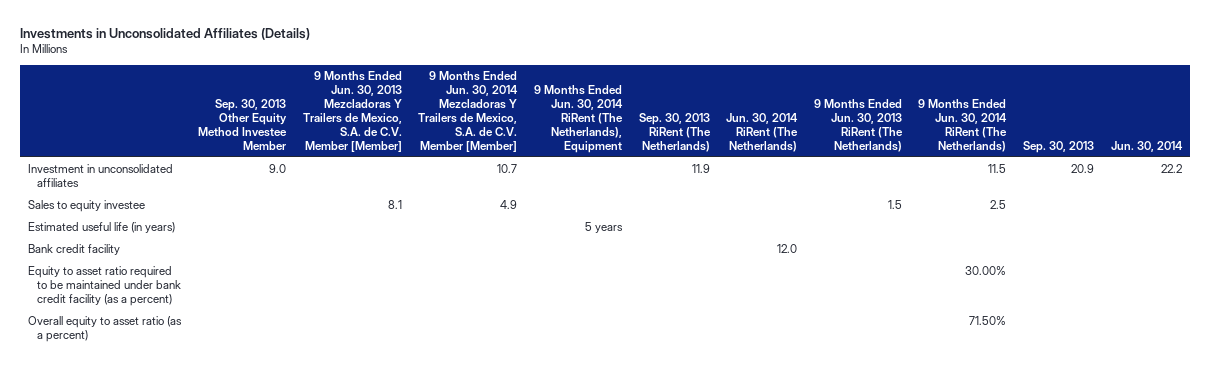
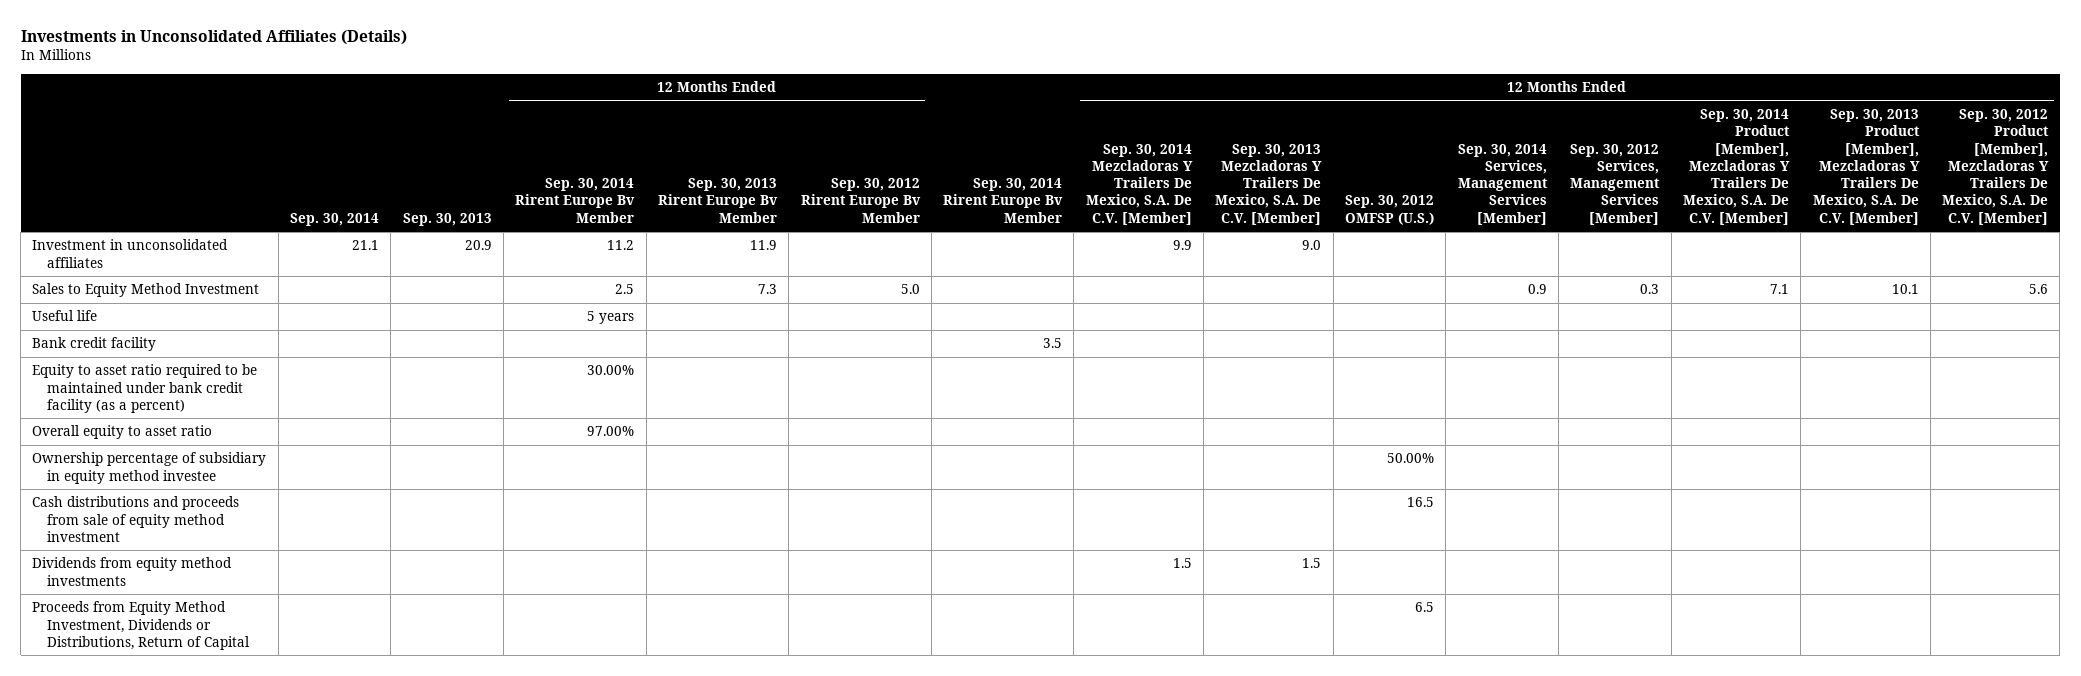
- | Sep. 30, 2013 Other Equity Method Investee Member | 9 Months Ended Jun. 30, 2013 Mezcladoras Y Trailers de Mexico, S.A. de C.V. Member [Member] | 9 Months Ended Jun. 30, 2014 Mezcladoras Y Trailers de Mexico, S.A. de C.V. Member [Member] | 9 Months Ended Jun. 30, 2014 RiRent (The Netherlands), Equipment | Sep. 30, 2013 RiRent (The Netherlands) | Jun. 30, 2014 RiRent (The Netherlands) | 9 Months Ended Jun. 30, 2013 RiRent (The Netherlands) | 9 Months Ended Jun. 30, 2014 RiRent (The Netherlands) | Sep. 30, 2013 | Jun. 30, 2014
+ | Sep. 30, 2014 | Sep. 30, 2013 | 12 Months Ended Sep. 30, 2014 Rirent Europe Bv Member | 12 Months Ended Sep. 30, 2013 Rirent Europe Bv Member | 12 Months Ended Sep. 30, 2012 Rirent Europe Bv Member | Sep. 30, 2014 Rirent Europe Bv Member | 12 Months Ended Sep. 30, 2014 Mezcladoras Y Trailers De Mexico, S.A. De C.V. [Member] | 12 Months Ended Sep. 30, 2013 Mezcladoras Y Trailers De Mexico, S.A. De C.V. [Member] | 12 Months Ended Sep. 30, 2012 OMFSP (U.S.) | 12 Months Ended Sep. 30, 2014 Services, Management Services [Member] | 12 Months Ended Sep. 30, 2012 Services, Management Services [Member] | 12 Months Ended Sep. 30, 2014 Product [Member], Mezcladoras Y Trailers De Mexico, S.A. De C.V. [Member] | 12 Months Ended Sep. 30, 2013 Product [Member], Mezcladoras Y Trailers De Mexico, S.A. De C.V. [Member] | 12 Months Ended Sep. 30, 2012 Product [Member], Mezcladoras Y Trailers De Mexico, S.A. De C.V. [Member]
- Sales to equity investee | | 8.1 | 4.9 | | | | 1.5 | 2.5 | |
- Estimated useful life (in years) | | | | 5 years | | | | | |
+ Sales to Equity Method Investment | | | 2.5 | 7.3 | 5.0 | | | | | 0.9 | 0.3 | 7.1 | 10.1 | 5.6
+ Useful life | | | 5 years | | | | | | | | | | |
- Overall equity to asset ratio (as a percent) | | | | | | | | 71.50% | |
+ Overall equity to asset ratio | | | 97.00% | | | | | | | | | | |
+ Ownership percentage of subsidiary in equity method investee | | | | | | | | | 50.00% | | | | |
+ Cash distributions and proceeds from sale of equity method investment | | | | | | | | | 16.5 | | | | |
+ Dividends from equity method investments | | | | | | | 1.5 | 1.5 | | | | | |
+ Proceeds from Equity Method Investment, Dividends or Distributions, Return of Capital | | | | | | | | | 6.5 | | | | |

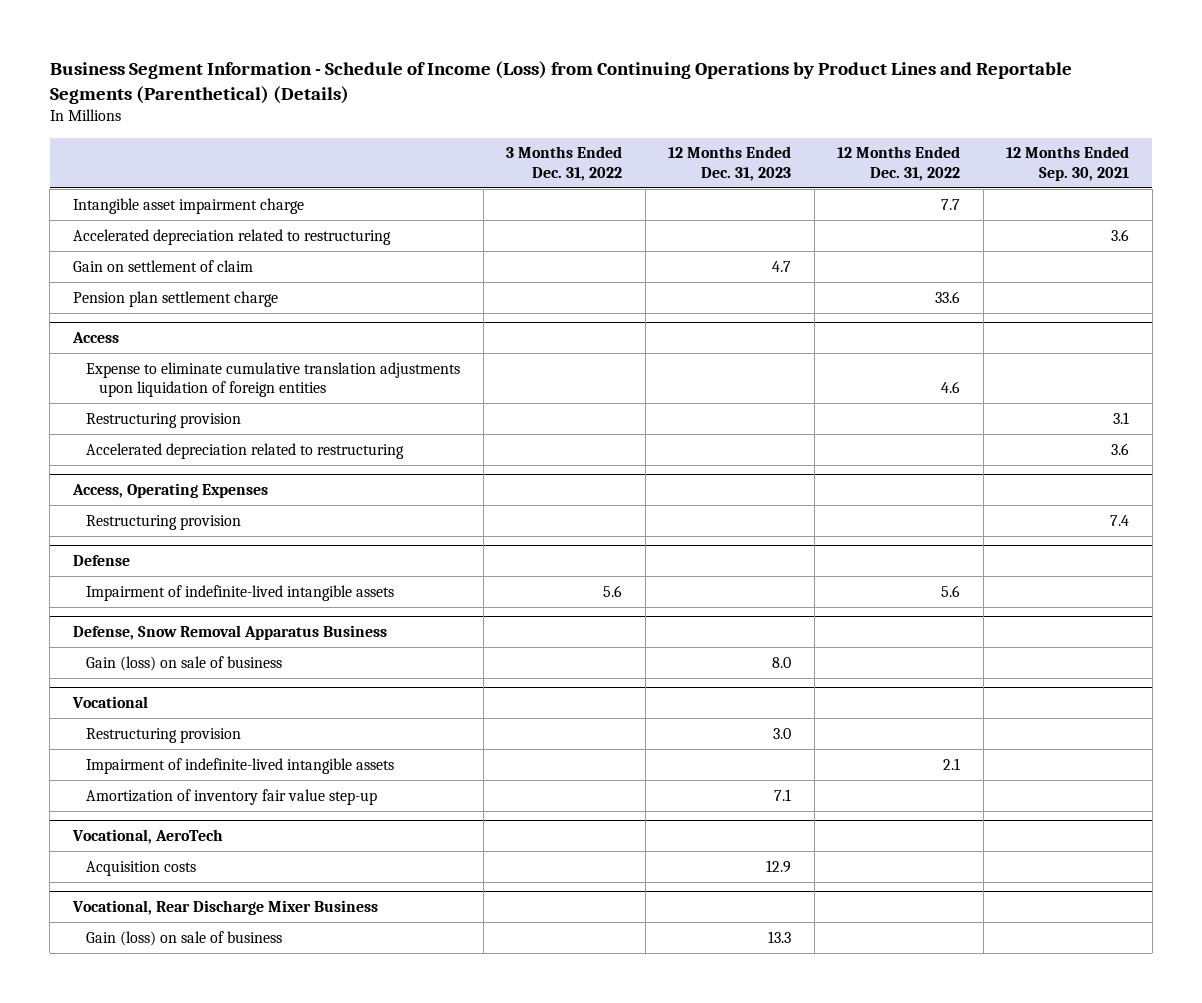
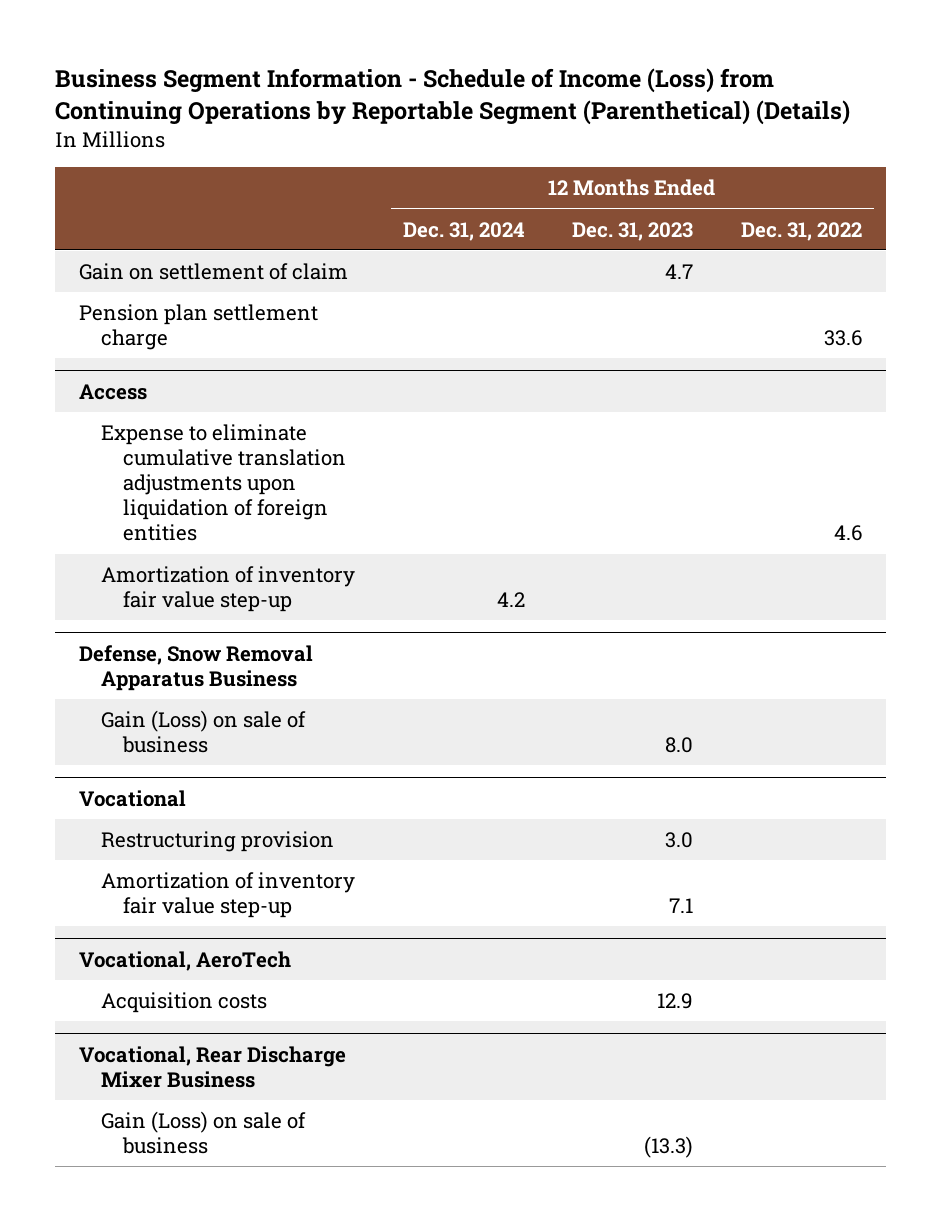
- Business Segment Information - Schedule of Income (Loss) from Continuing Operations by Product Lines and Reportable Segments (Parenthetical) (Details)
+ Business Segment Information - Schedule of Income (Loss) from Continuing Operations by Reportable Segment (Parenthetical) (Details)
- | 3 Months Ended Dec. 31, 2022 | 12 Months Ended Dec. 31, 2023 | 12 Months Ended Dec. 31, 2022 | 12 Months Ended Sep. 30, 2021
+ | 12 Months Ended Dec. 31, 2024 | 12 Months Ended Dec. 31, 2023 | 12 Months Ended Dec. 31, 2022
- Intangible asset impairment charge | | | 7.7 |
- Accelerated depreciation related to restructuring | | | | 3.6
@ Access
- Restructuring provision | | | | 3.1
- Accelerated depreciation related to restructuring | | | | 3.6
- Access, Operating Expenses
- Restructuring provision | | | | 7.4
- Defense
- Impairment of indefinite-lived intangible assets | 5.6 | | 5.6 |
@ Access
+ Amortization of inventory fair value step-up | 4.2 | |
@ Defense, Snow Removal Apparatus Business
- Gain (loss) on sale of business | | 8.0 | |
+ Gain (Loss) on sale of business | | 8.0 |
@ Vocational
- Impairment of indefinite-lived intangible assets | | | 2.1 |
@ Vocational, Rear Discharge Mixer Business
- Gain (loss) on sale of business | | 13.3 | |
+ Gain (Loss) on sale of business | | (13.3) |

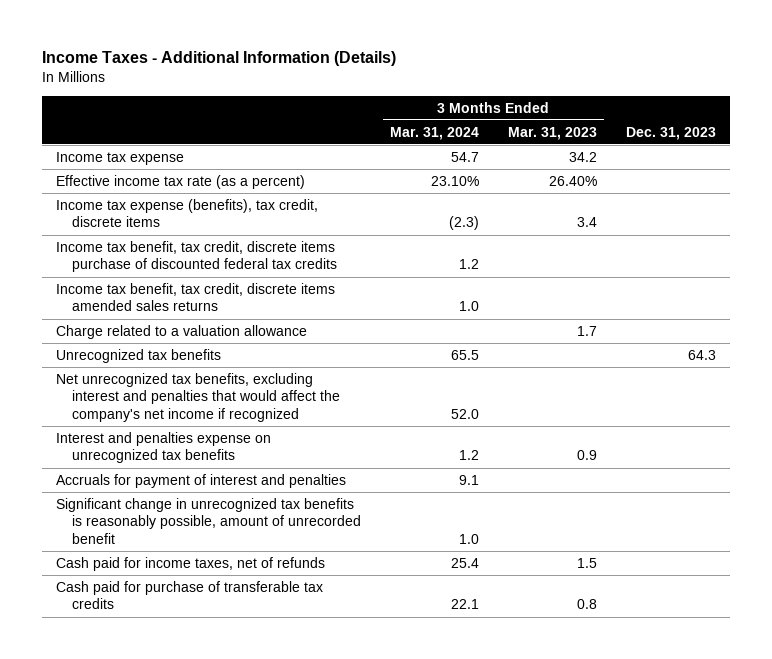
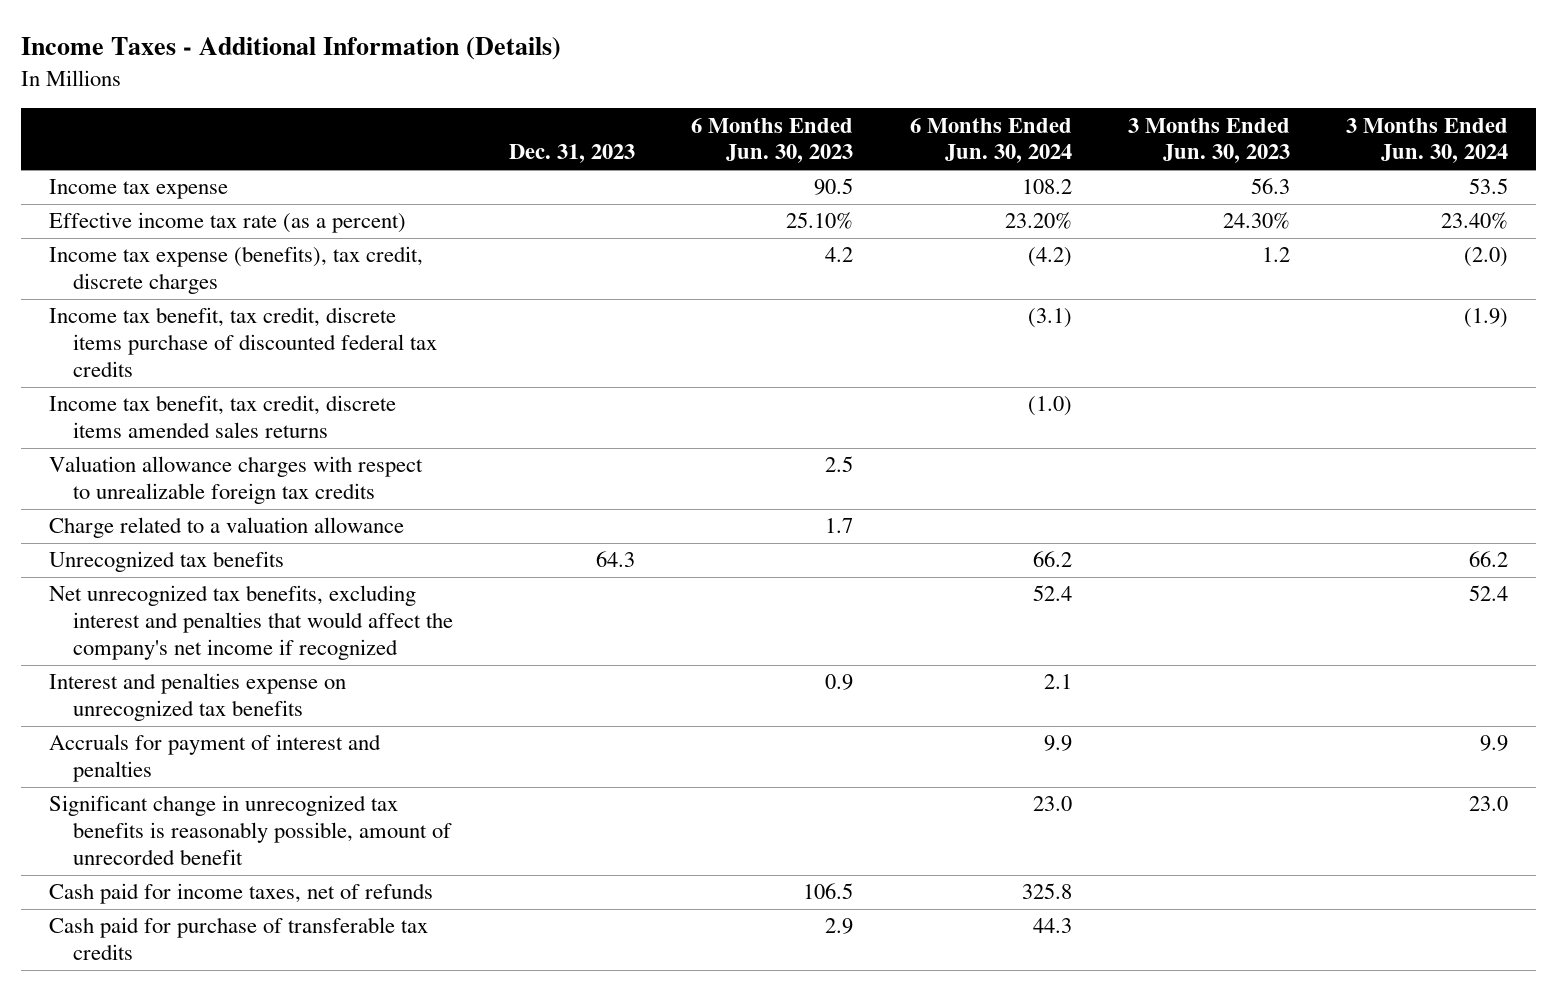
- | 3 Months Ended Mar. 31, 2024 | 3 Months Ended Mar. 31, 2023 | Dec. 31, 2023
+ | Dec. 31, 2023 | 6 Months Ended Jun. 30, 2023 | 6 Months Ended Jun. 30, 2024 | 3 Months Ended Jun. 30, 2023 | 3 Months Ended Jun. 30, 2024
- Income tax expense (benefits), tax credit, discrete items | (2.3) | 3.4 |
+ Income tax expense (benefits), tax credit, discrete charges | | 4.2 | (4.2) | 1.2 | (2.0)
+ Valuation allowance charges with respect to unrealizable foreign tax credits | | 2.5 | | |

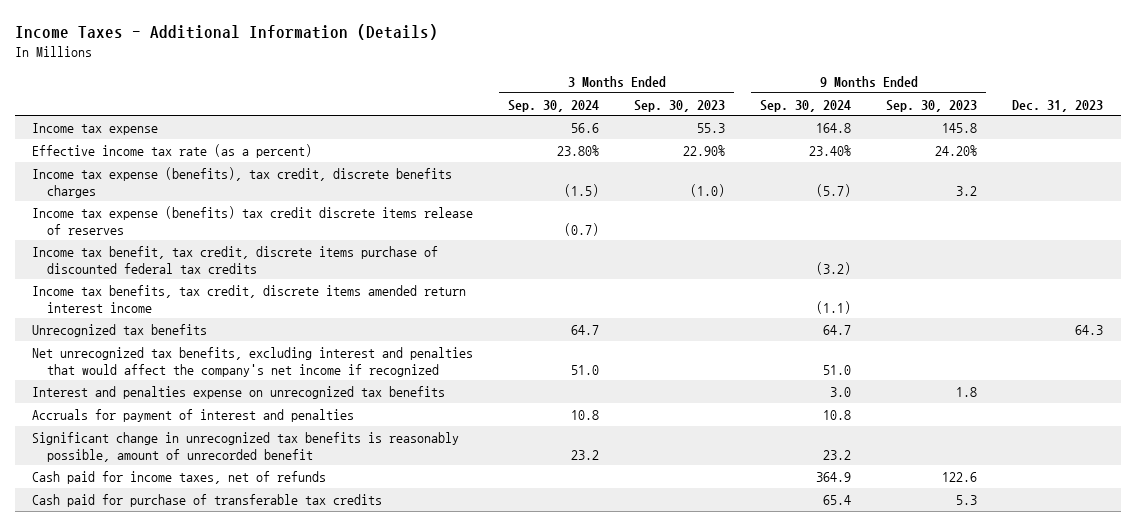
- | Dec. 31, 2023 | 6 Months Ended Jun. 30, 2023 | 6 Months Ended Jun. 30, 2024 | 3 Months Ended Jun. 30, 2023 | 3 Months Ended Jun. 30, 2024
+ | 3 Months Ended Sep. 30, 2024 | 3 Months Ended Sep. 30, 2023 | 9 Months Ended Sep. 30, 2024 | 9 Months Ended Sep. 30, 2023 | Dec. 31, 2023
- Income tax expense (benefits), tax credit, discrete charges | | 4.2 | (4.2) | 1.2 | (2.0)
+ Income tax expense (benefits), tax credit, discrete benefits charges | (1.5) | (1.0) | (5.7) | 3.2 |
+ Income tax expense (benefits) tax credit discrete items release of reserves | (0.7) | | | |
- Income tax benefit, tax credit, discrete items amended sales returns | | | (1.0) | |
- Valuation allowance charges with respect to unrealizable foreign tax credits | | 2.5 | | |
- Charge related to a valuation allowance | | 1.7 | | |
+ Income tax benefits, tax credit, discrete items amended return interest income | | | (1.1) | |

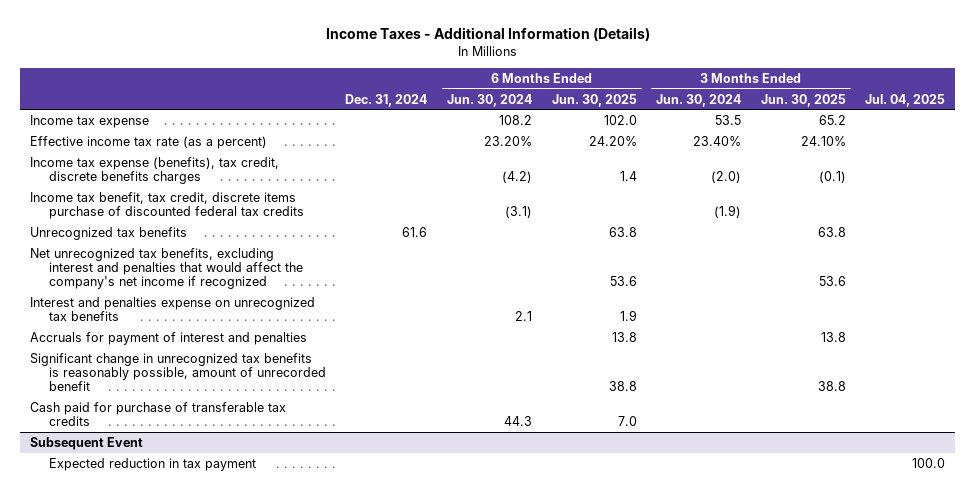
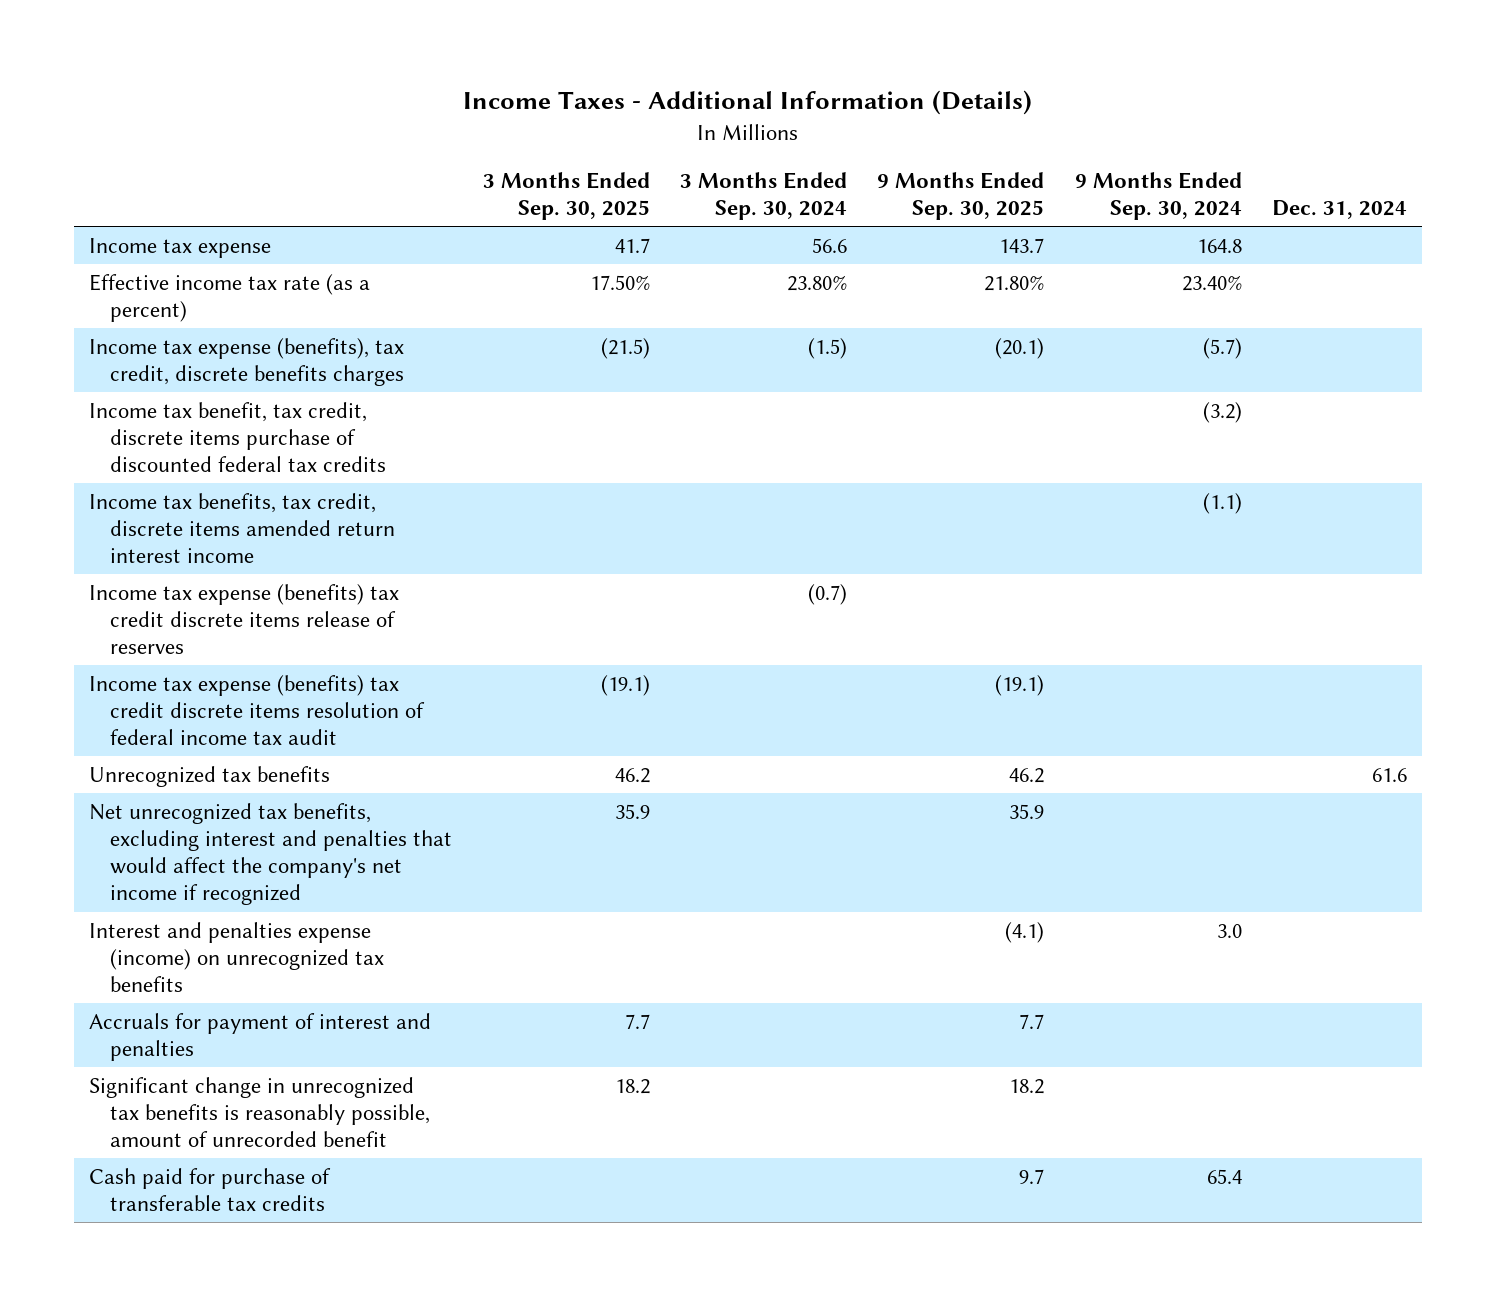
- | Dec. 31, 2024 | 6 Months Ended Jun. 30, 2024 | 6 Months Ended Jun. 30, 2025 | 3 Months Ended Jun. 30, 2024 | 3 Months Ended Jun. 30, 2025 | Jul. 04, 2025
+ | 3 Months Ended Sep. 30, 2025 | 3 Months Ended Sep. 30, 2024 | 9 Months Ended Sep. 30, 2025 | 9 Months Ended Sep. 30, 2024 | Dec. 31, 2024
+ Income tax benefits, tax credit, discrete items amended return interest income | | | | (1.1) |
+ Income tax expense (benefits) tax credit discrete items release of reserves | | (0.7) | | |
+ Income tax expense (benefits) tax credit discrete items resolution of federal income tax audit | (19.1) | | (19.1) | |
- Interest and penalties expense on unrecognized tax benefits | | 2.1 | 1.9 | | |
+ Interest and penalties expense (income) on unrecognized tax benefits | | | (4.1) | 3.0 |
- Subsequent Event
- Expected reduction in tax payment | | | | | | 100.0

